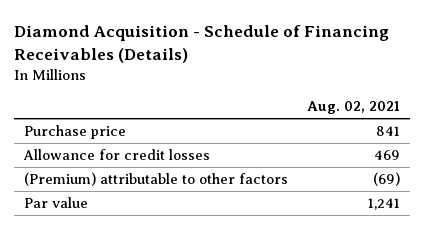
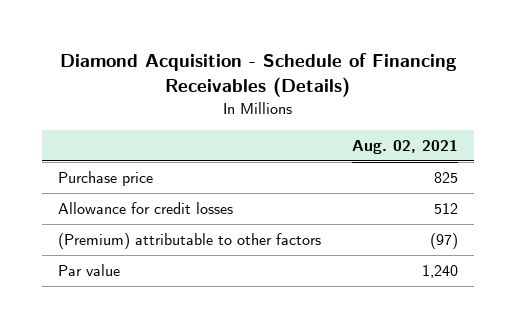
- Purchase price | 841
- Allowance for credit losses | 469
- (Premium) attributable to other factors | (69)
- Par value | 1,241
+ Purchase price | 825
+ Allowance for credit losses | 512
+ (Premium) attributable to other factors | (97)
+ Par value | 1,240

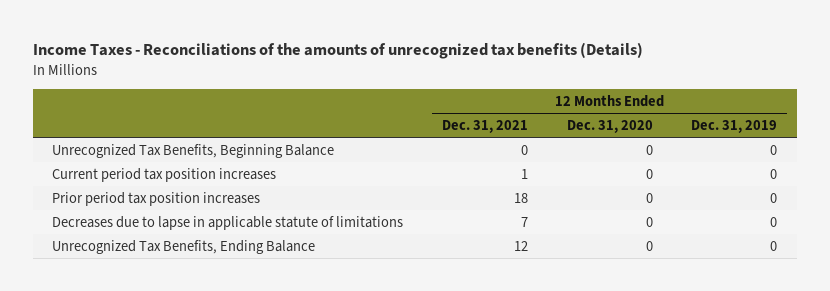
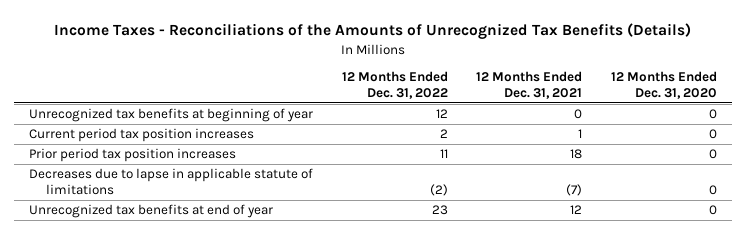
- Income Taxes - Reconciliations of the amounts of unrecognized tax benefits (Details)
+ Income Taxes - Reconciliations of the Amounts of Unrecognized Tax Benefits (Details)
- | 12 Months Ended Dec. 31, 2021 | 12 Months Ended Dec. 31, 2020 | 12 Months Ended Dec. 31, 2019
+ | 12 Months Ended Dec. 31, 2022 | 12 Months Ended Dec. 31, 2021 | 12 Months Ended Dec. 31, 2020
- Unrecognized Tax Benefits, Beginning Balance | 0 | 0 | 0
+ Unrecognized tax benefits at beginning of year | 12 | 0 | 0
- Decreases due to lapse in applicable statute of limitations | 7 | 0 | 0
- Unrecognized Tax Benefits, Ending Balance | 12 | 0 | 0
+ Decreases due to lapse in applicable statute of limitations | (2) | (7) | 0
+ Unrecognized tax benefits at end of year | 23 | 12 | 0

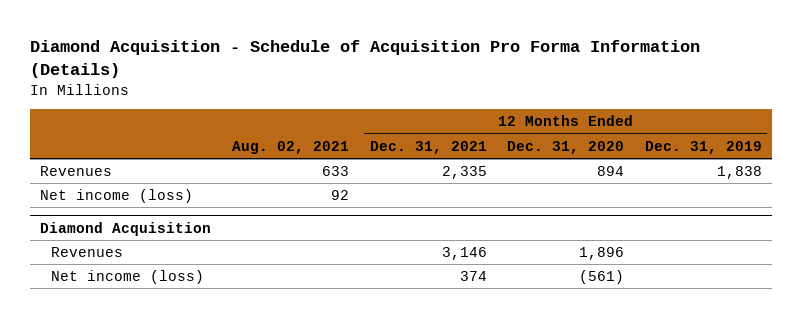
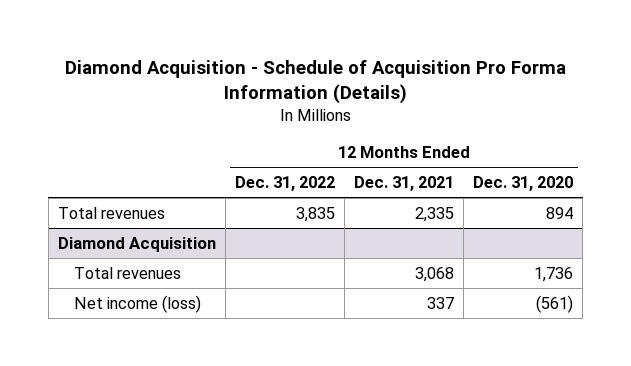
- | Aug. 02, 2021 | 12 Months Ended Dec. 31, 2021 | 12 Months Ended Dec. 31, 2020 | 12 Months Ended Dec. 31, 2019
+ | 12 Months Ended Dec. 31, 2022 | 12 Months Ended Dec. 31, 2021 | 12 Months Ended Dec. 31, 2020
- Revenues | 633 | 2,335 | 894 | 1,838
- Net income (loss) | 92 | | |
+ Total revenues | 3,835 | 2,335 | 894
@ Diamond Acquisition
- Revenues | | 3,146 | 1,896 |
- Net income (loss) | | 374 | (561) |
+ Total revenues | | 3,068 | 1,736
+ Net income (loss) | | 337 | (561)

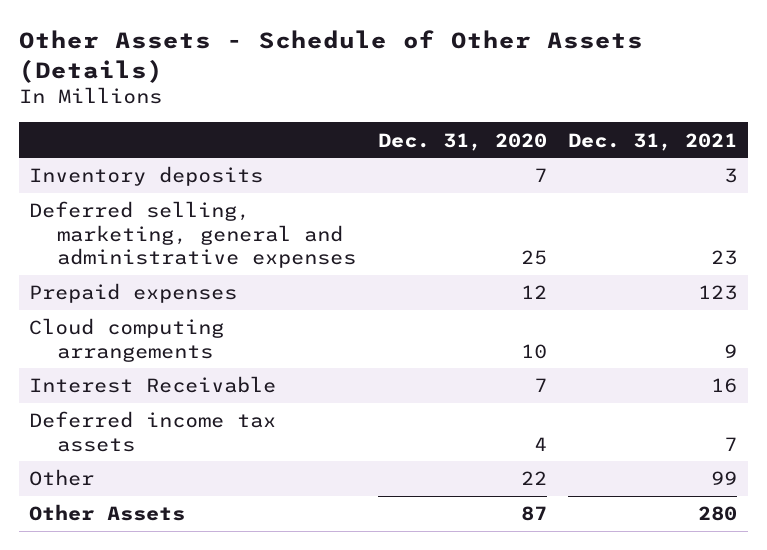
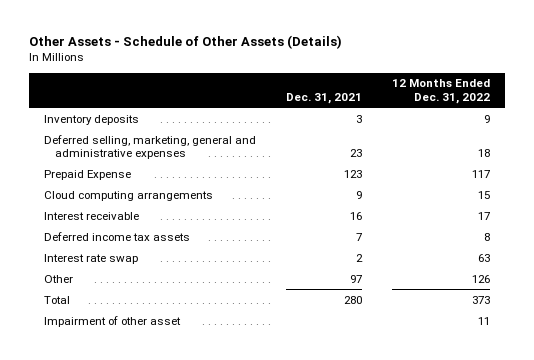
- | Dec. 31, 2020 | Dec. 31, 2021
+ | Dec. 31, 2021 | 12 Months Ended Dec. 31, 2022
- Prepaid expenses | 12 | 123
+ Prepaid Expense | 123 | 117
- Interest Receivable | 7 | 16
+ Interest receivable | 16 | 17
- Other | 22 | 99
- Other Assets | 87 | 280
+ Interest rate swap | 2 | 63
+ Other | 97 | 126
+ Total | 280 | 373
+ Impairment of other asset | | 11

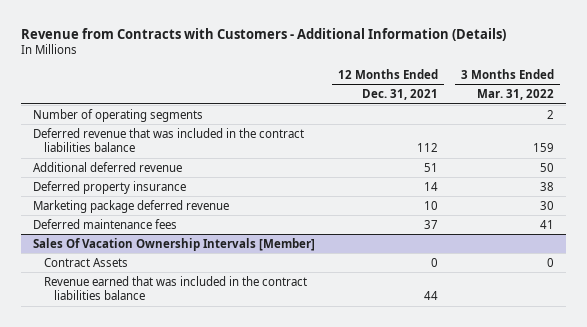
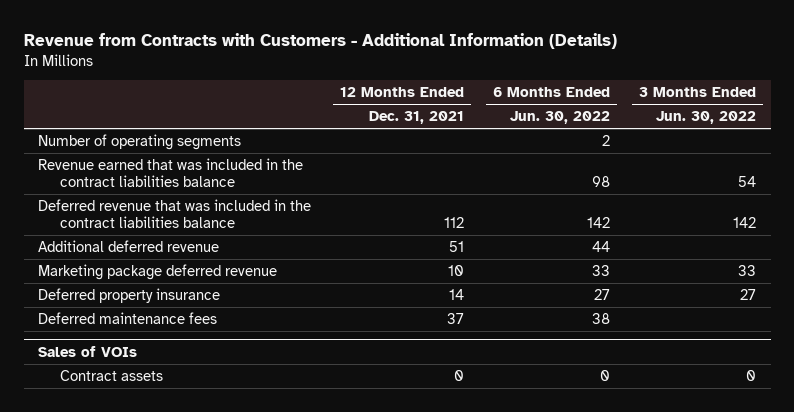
- | 12 Months Ended Dec. 31, 2021 | 3 Months Ended Mar. 31, 2022
+ | 12 Months Ended Dec. 31, 2021 | 6 Months Ended Jun. 30, 2022 | 3 Months Ended Jun. 30, 2022
+ Revenue earned that was included in the contract liabilities balance | | 98 | 54
moved down: Deferred property insurance | 14 | 27 | 27
- Sales Of Vacation Ownership Intervals [Member]
- Contract Assets | 0 | 0
- Revenue earned that was included in the contract liabilities balance | 44 |
+ Sales of VOIs
+ Contract assets | 0 | 0 | 0

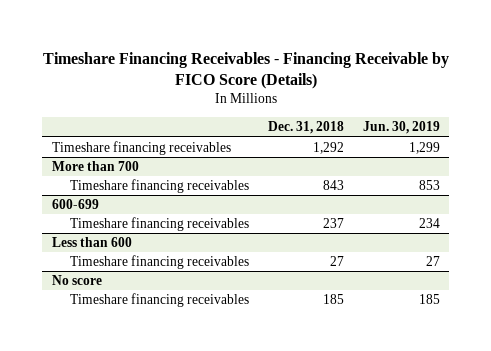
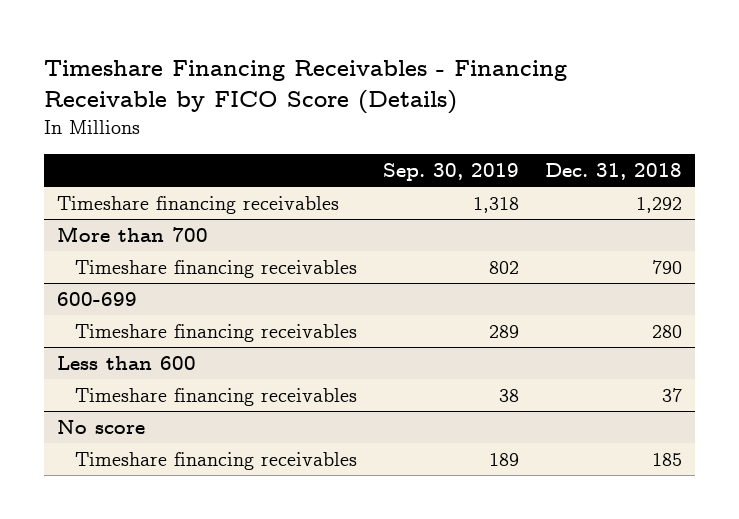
- | Dec. 31, 2018 | Jun. 30, 2019
+ | Sep. 30, 2019 | Dec. 31, 2018
@ More than 700
- Timeshare financing receivables | 843 | 853
+ Timeshare financing receivables | 802 | 790
@ 600-699
- Timeshare financing receivables | 237 | 234
+ Timeshare financing receivables | 289 | 280
@ Less than 600
- Timeshare financing receivables | 27 | 27
+ Timeshare financing receivables | 38 | 37

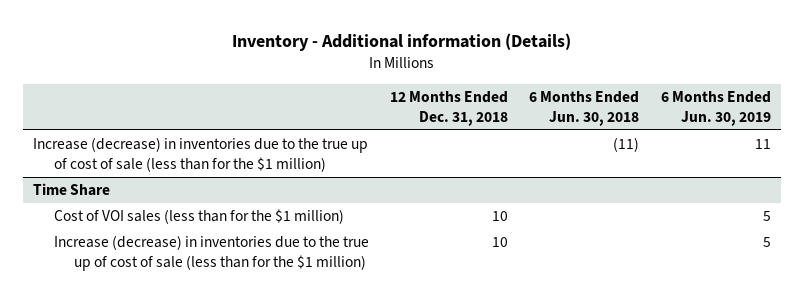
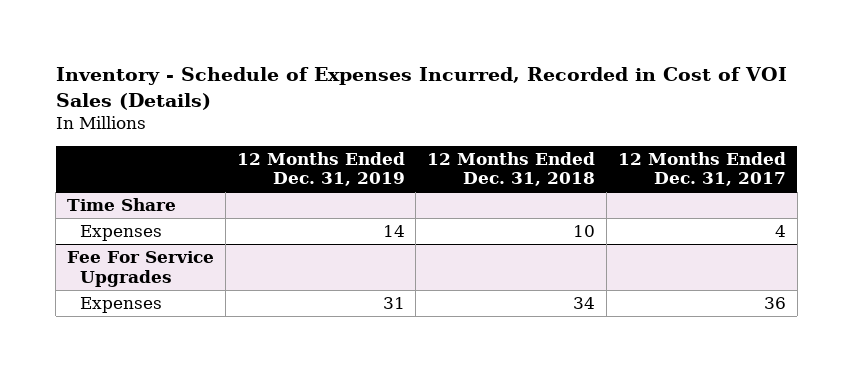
- Inventory - Additional information (Details)
+ Inventory - Schedule of Expenses Incurred, Recorded in Cost of VOI Sales (Details)
- | 12 Months Ended Dec. 31, 2018 | 6 Months Ended Jun. 30, 2018 | 6 Months Ended Jun. 30, 2019
+ | 12 Months Ended Dec. 31, 2019 | 12 Months Ended Dec. 31, 2018 | 12 Months Ended Dec. 31, 2017
- Increase (decrease) in inventories due to the true up of cost of sale (less than for the $1 million) | | (11) | 11
@ Time Share
- Cost of VOI sales (less than for the $1 million) | 10 | | 5
- Increase (decrease) in inventories due to the true up of cost of sale (less than for the $1 million) | 10 | | 5
+ Expenses | 14 | 10 | 4
+ Fee For Service Upgrades
+ Expenses | 31 | 34 | 36

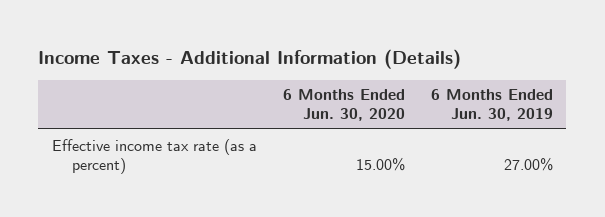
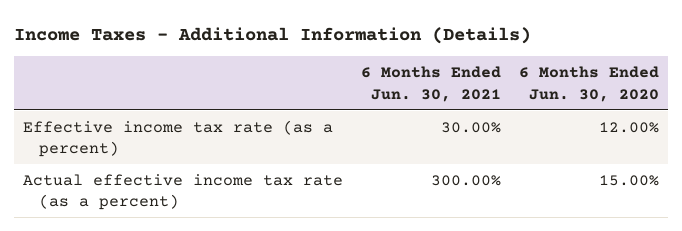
- | 6 Months Ended Jun. 30, 2020 | 6 Months Ended Jun. 30, 2019
+ | 6 Months Ended Jun. 30, 2021 | 6 Months Ended Jun. 30, 2020
- Effective income tax rate (as a percent) | 15.00% | 27.00%
+ Effective income tax rate (as a percent) | 30.00% | 12.00%
+ Actual effective income tax rate (as a percent) | 300.00% | 15.00%

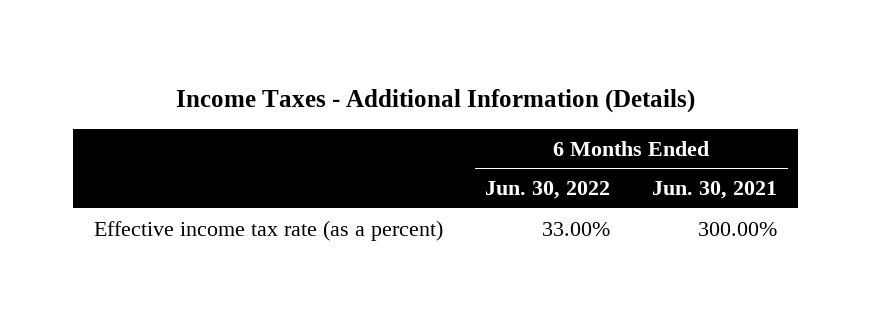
- | 6 Months Ended Jun. 30, 2021 | 6 Months Ended Jun. 30, 2020
+ | 6 Months Ended Jun. 30, 2022 | 6 Months Ended Jun. 30, 2021
- Effective income tax rate (as a percent) | 30.00% | 12.00%
- Actual effective income tax rate (as a percent) | 300.00% | 15.00%
+ Effective income tax rate (as a percent) | 33.00% | 300.00%

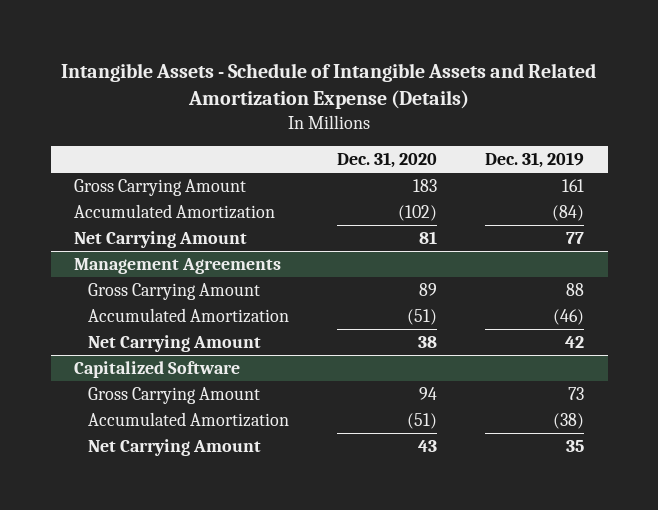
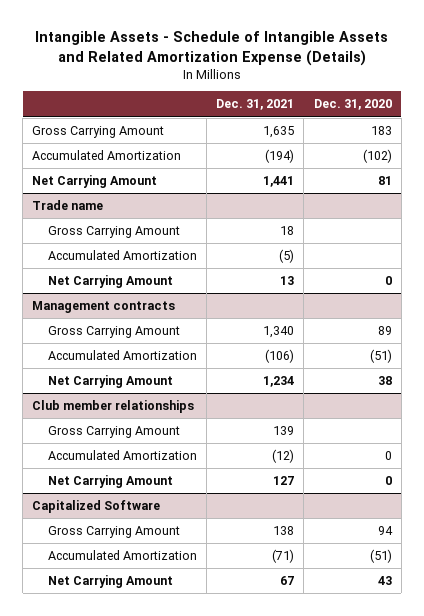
- | Dec. 31, 2020 | Dec. 31, 2019
+ | Dec. 31, 2021 | Dec. 31, 2020
- Management Agreements
+ Trade name
+ Gross Carrying Amount | 18 |
+ Accumulated Amortization | (5) |
+ Net Carrying Amount | 13 | 0
+ Management contracts
+ Club member relationships
+ Gross Carrying Amount | 139 |
+ Accumulated Amortization | (12) | 0
+ Net Carrying Amount | 127 | 0

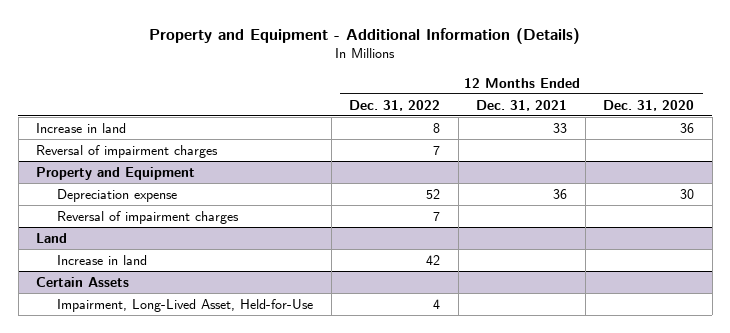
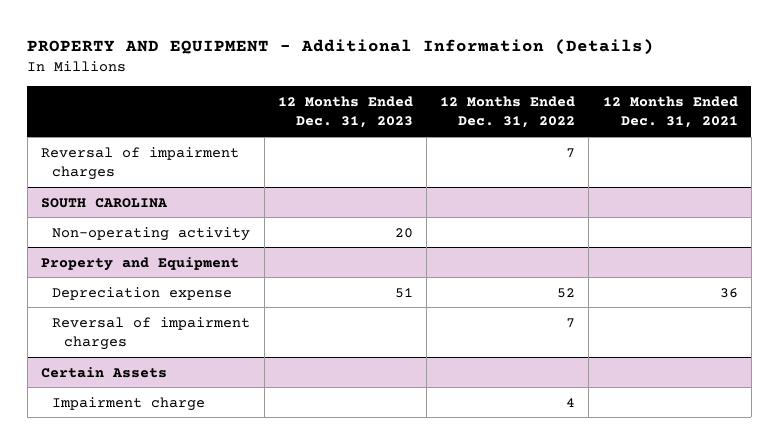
- Property and Equipment - Additional Information (Details)
+ PROPERTY AND EQUIPMENT - Additional Information (Details)
- | 12 Months Ended Dec. 31, 2022 | 12 Months Ended Dec. 31, 2021 | 12 Months Ended Dec. 31, 2020
+ | 12 Months Ended Dec. 31, 2023 | 12 Months Ended Dec. 31, 2022 | 12 Months Ended Dec. 31, 2021
- Increase in land | 8 | 33 | 36
+ SOUTH CAROLINA
+ Non-operating activity | 20 | |
- Land
- Increase in land | 42 | |
@ Certain Assets
- Impairment, Long-Lived Asset, Held-for-Use | 4 | |
+ Impairment charge | | 4 |

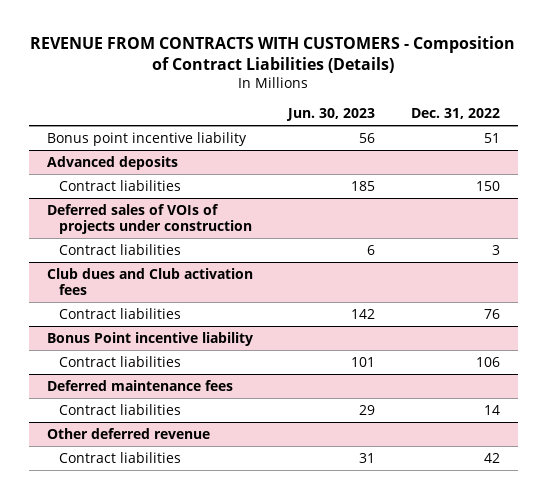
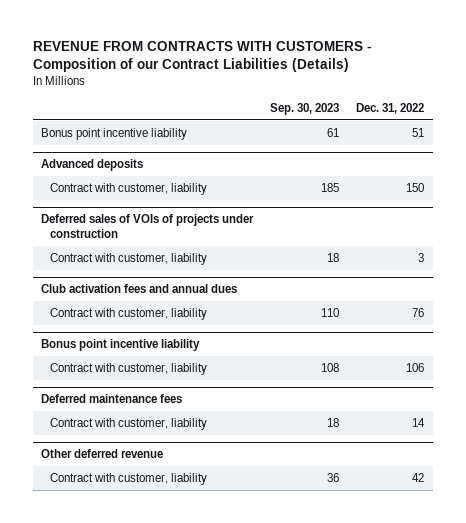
- REVENUE FROM CONTRACTS WITH CUSTOMERS - Composition of Contract Liabilities (Details)
+ REVENUE FROM CONTRACTS WITH CUSTOMERS - Composition of our Contract Liabilities (Details)
- | Jun. 30, 2023 | Dec. 31, 2022
+ | Sep. 30, 2023 | Dec. 31, 2022
@ Advanced deposits
- Contract liabilities | 185 | 150
+ Contract with customer, liability | 185 | 150
@ Deferred sales of VOIs of projects under construction
- Contract liabilities | 6 | 3
- Club dues and Club activation fees
- Contract liabilities | 142 | 76
- Bonus Point incentive liability
- Contract liabilities | 101 | 106
@ Deferred sales of VOIs of projects under construction
+ Contract with customer, liability | 18 | 3
+ Club activation fees and annual dues
+ Contract with customer, liability | 110 | 76
+ Bonus point incentive liability
+ Contract with customer, liability | 108 | 106
@ Deferred maintenance fees
- Contract liabilities | 29 | 14
+ Contract with customer, liability | 18 | 14
@ Other deferred revenue
- Contract liabilities | 31 | 42
+ Contract with customer, liability | 36 | 42

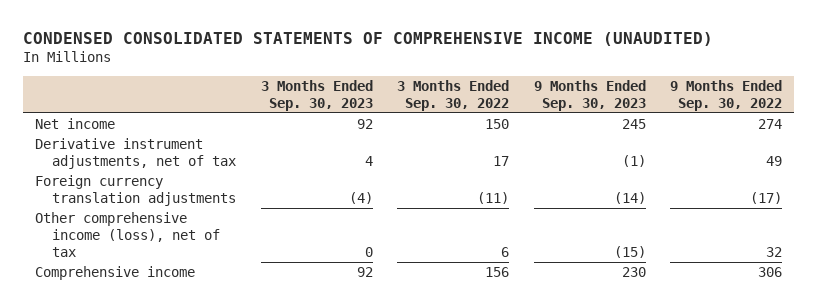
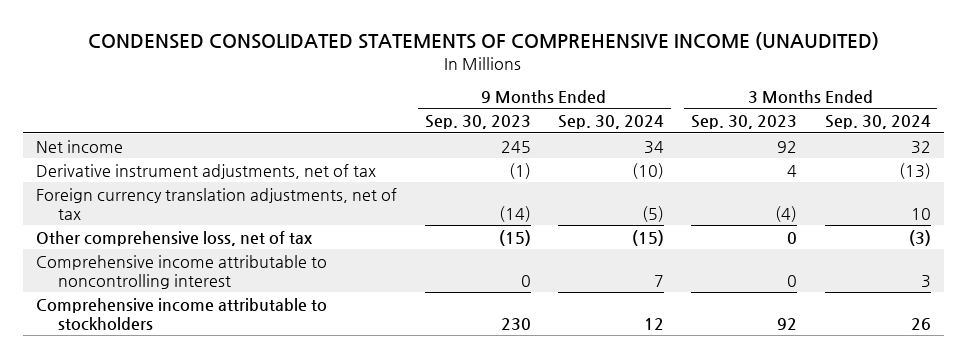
- | 3 Months Ended Sep. 30, 2023 | 3 Months Ended Sep. 30, 2022 | 9 Months Ended Sep. 30, 2023 | 9 Months Ended Sep. 30, 2022
+ | 9 Months Ended Sep. 30, 2023 | 9 Months Ended Sep. 30, 2024 | 3 Months Ended Sep. 30, 2023 | 3 Months Ended Sep. 30, 2024
- Foreign currency translation adjustments | (4) | (11) | (14) | (17)
- Other comprehensive income (loss), net of tax | 0 | 6 | (15) | 32
- Comprehensive income | 92 | 156 | 230 | 306
+ Foreign currency translation adjustments, net of tax | (14) | (5) | (4) | 10
+ Other comprehensive loss, net of tax | (15) | (15) | 0 | (3)
+ Comprehensive income attributable to noncontrolling interest | 0 | 7 | 0 | 3
+ Comprehensive income attributable to stockholders | 230 | 12 | 92 | 26

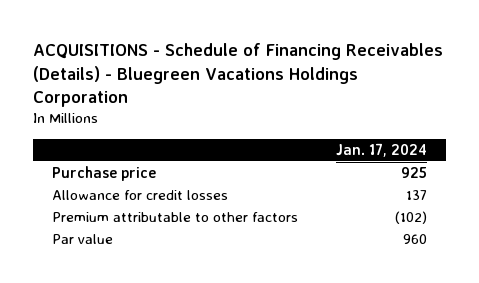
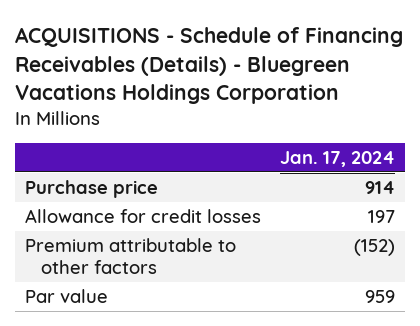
- Purchase price | 925
- Allowance for credit losses | 137
- Premium attributable to other factors | (102)
- Par value | 960
+ Purchase price | 914
+ Allowance for credit losses | 197
+ Premium attributable to other factors | (152)
+ Par value | 959

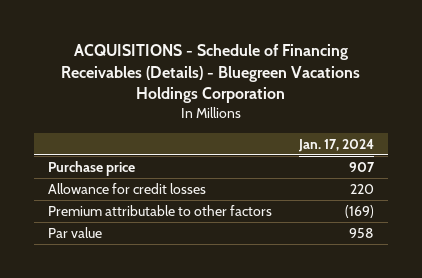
- Purchase price | 914
- Allowance for credit losses | 197
- Premium attributable to other factors | (152)
- Par value | 959
+ Purchase price | 907
+ Allowance for credit losses | 220
+ Premium attributable to other factors | (169)
+ Par value | 958

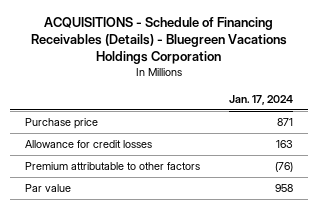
- Purchase price | 907
- Allowance for credit losses | 220
- Premium attributable to other factors | (169)
+ Purchase price | 871
+ Allowance for credit losses | 163
+ Premium attributable to other factors | (76)

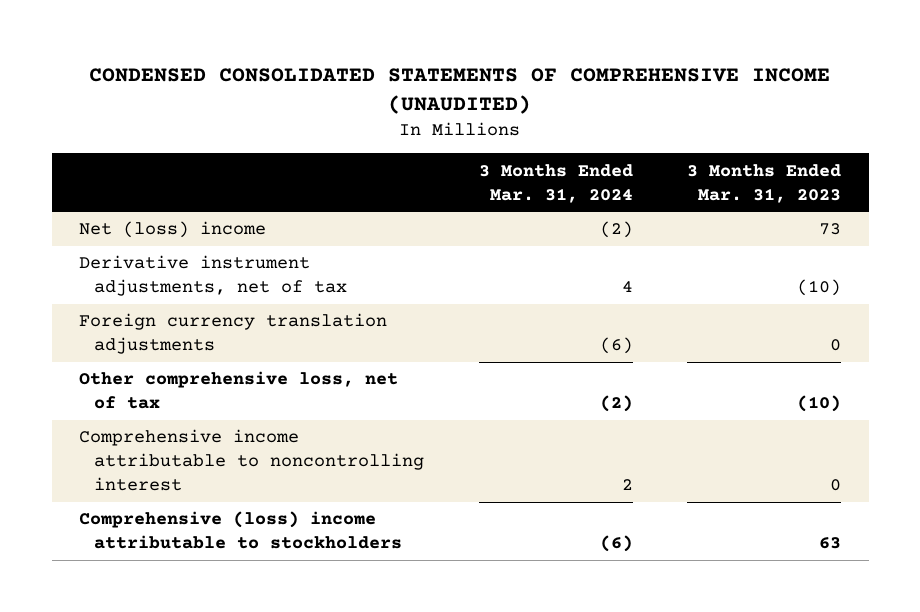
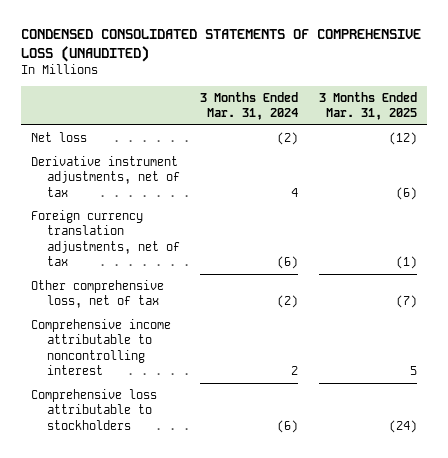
- CONDENSED CONSOLIDATED STATEMENTS OF COMPREHENSIVE INCOME (UNAUDITED)
+ CONDENSED CONSOLIDATED STATEMENTS OF COMPREHENSIVE LOSS (UNAUDITED)
- | 3 Months Ended Mar. 31, 2024 | 3 Months Ended Mar. 31, 2023
+ | 3 Months Ended Mar. 31, 2024 | 3 Months Ended Mar. 31, 2025
- Net (loss) income | (2) | 73
+ Net loss | (2) | (12)
- Foreign currency translation adjustments | (6) | 0
+ Foreign currency translation adjustments, net of tax | (6) | (1)
- Comprehensive (loss) income attributable to stockholders | (6) | 63
+ Comprehensive loss attributable to stockholders | (6) | (24)

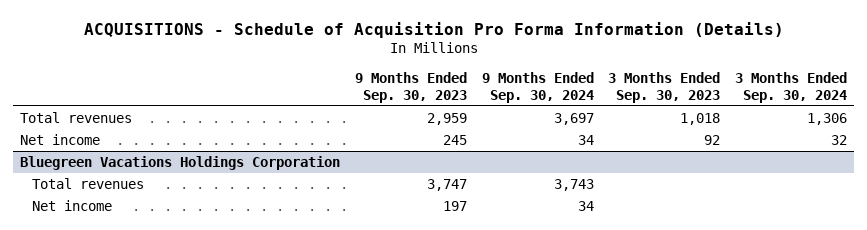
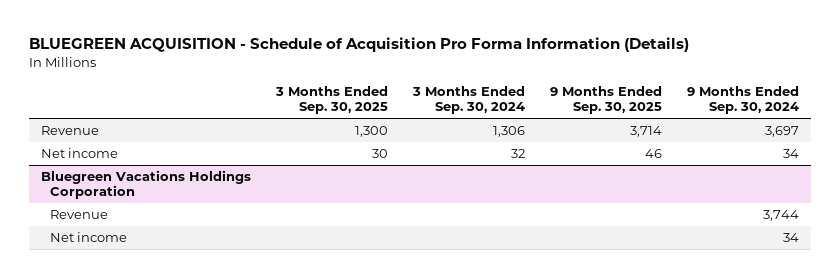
- ACQUISITIONS - Schedule of Acquisition Pro Forma Information (Details)
+ BLUEGREEN ACQUISITION - Schedule of Acquisition Pro Forma Information (Details)
- | 9 Months Ended Sep. 30, 2023 | 9 Months Ended Sep. 30, 2024 | 3 Months Ended Sep. 30, 2023 | 3 Months Ended Sep. 30, 2024
+ | 3 Months Ended Sep. 30, 2025 | 3 Months Ended Sep. 30, 2024 | 9 Months Ended Sep. 30, 2025 | 9 Months Ended Sep. 30, 2024
- Total revenues | 2,959 | 3,697 | 1,018 | 1,306
+ Revenue | 1,300 | 1,306 | 3,714 | 3,697
@ Bluegreen Vacations Holdings Corporation
- Total revenues | 3,747 | 3,743 | |
+ Revenue | | | | 3,744

